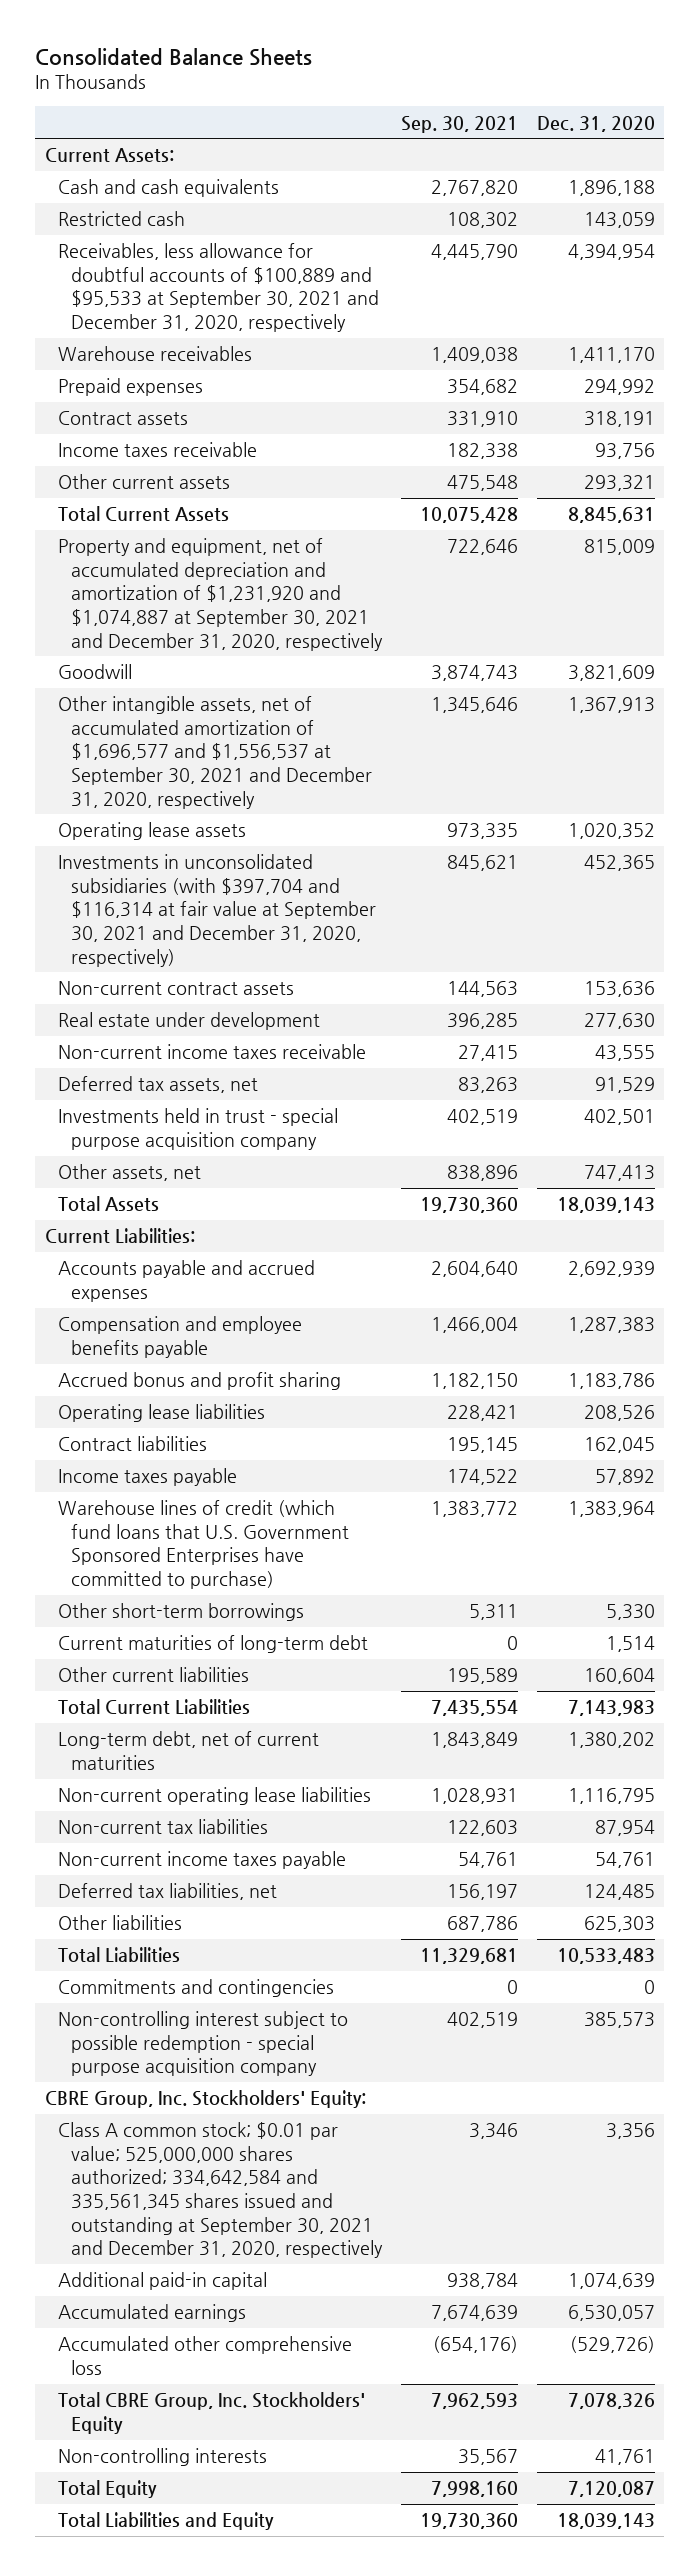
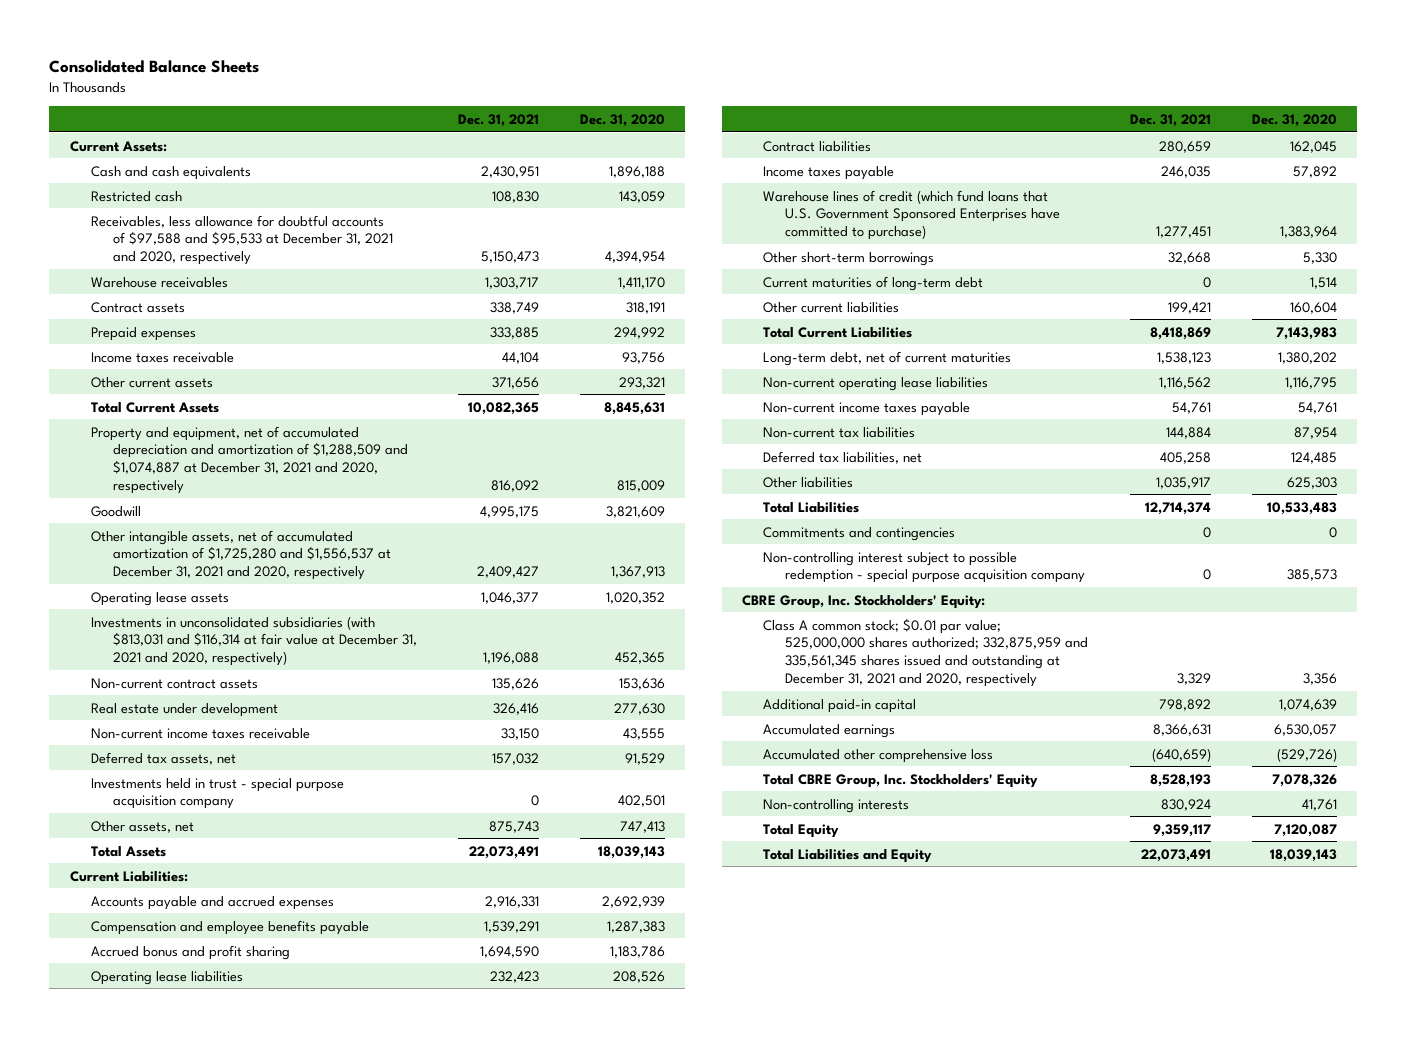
- | Sep. 30, 2021 | Dec. 31, 2020
+ | Dec. 31, 2021 | Dec. 31, 2020
- Receivables, less allowance for doubtful accounts of $100,889 and $95,533 at September 30, 2021 and December 31, 2020, respectively | 4,445,790 | 4,394,954
+ Receivables, less allowance for doubtful accounts of $97,588 and $95,533 at December 31, 2021 and 2020, respectively | 5,150,473 | 4,394,954
moved down: Prepaid expenses | 333,885 | 294,992
- Property and equipment, net of accumulated depreciation and amortization of $1,231,920 and $1,074,887 at September 30, 2021 and December 31, 2020, respectively | 722,646 | 815,009
+ Property and equipment, net of accumulated depreciation and amortization of $1,288,509 and $1,074,887 at December 31, 2021 and 2020, respectively | 816,092 | 815,009
- Other intangible assets, net of accumulated amortization of $1,696,577 and $1,556,537 at September 30, 2021 and December 31, 2020, respectively | 1,345,646 | 1,367,913
+ Other intangible assets, net of accumulated amortization of $1,725,280 and $1,556,537 at December 31, 2021 and 2020, respectively | 2,409,427 | 1,367,913
- Investments in unconsolidated subsidiaries (with $397,704 and $116,314 at fair value at September 30, 2021 and December 31, 2020, respectively) | 845,621 | 452,365
+ Investments in unconsolidated subsidiaries (with $813,031 and $116,314 at fair value at December 31, 2021 and 2020, respectively) | 1,196,088 | 452,365
moved down: Non-current tax liabilities | 144,884 | 87,954
- Class A common stock; $0.01 par value; 525,000,000 shares authorized; 334,642,584 and 335,561,345 shares issued and outstanding at September 30, 2021 and December 31, 2020, respectively | 3,346 | 3,356
+ Class A common stock; $0.01 par value; 525,000,000 shares authorized; 332,875,959 and 335,561,345 shares issued and outstanding at December 31, 2021 and 2020, respectively | 3,329 | 3,356

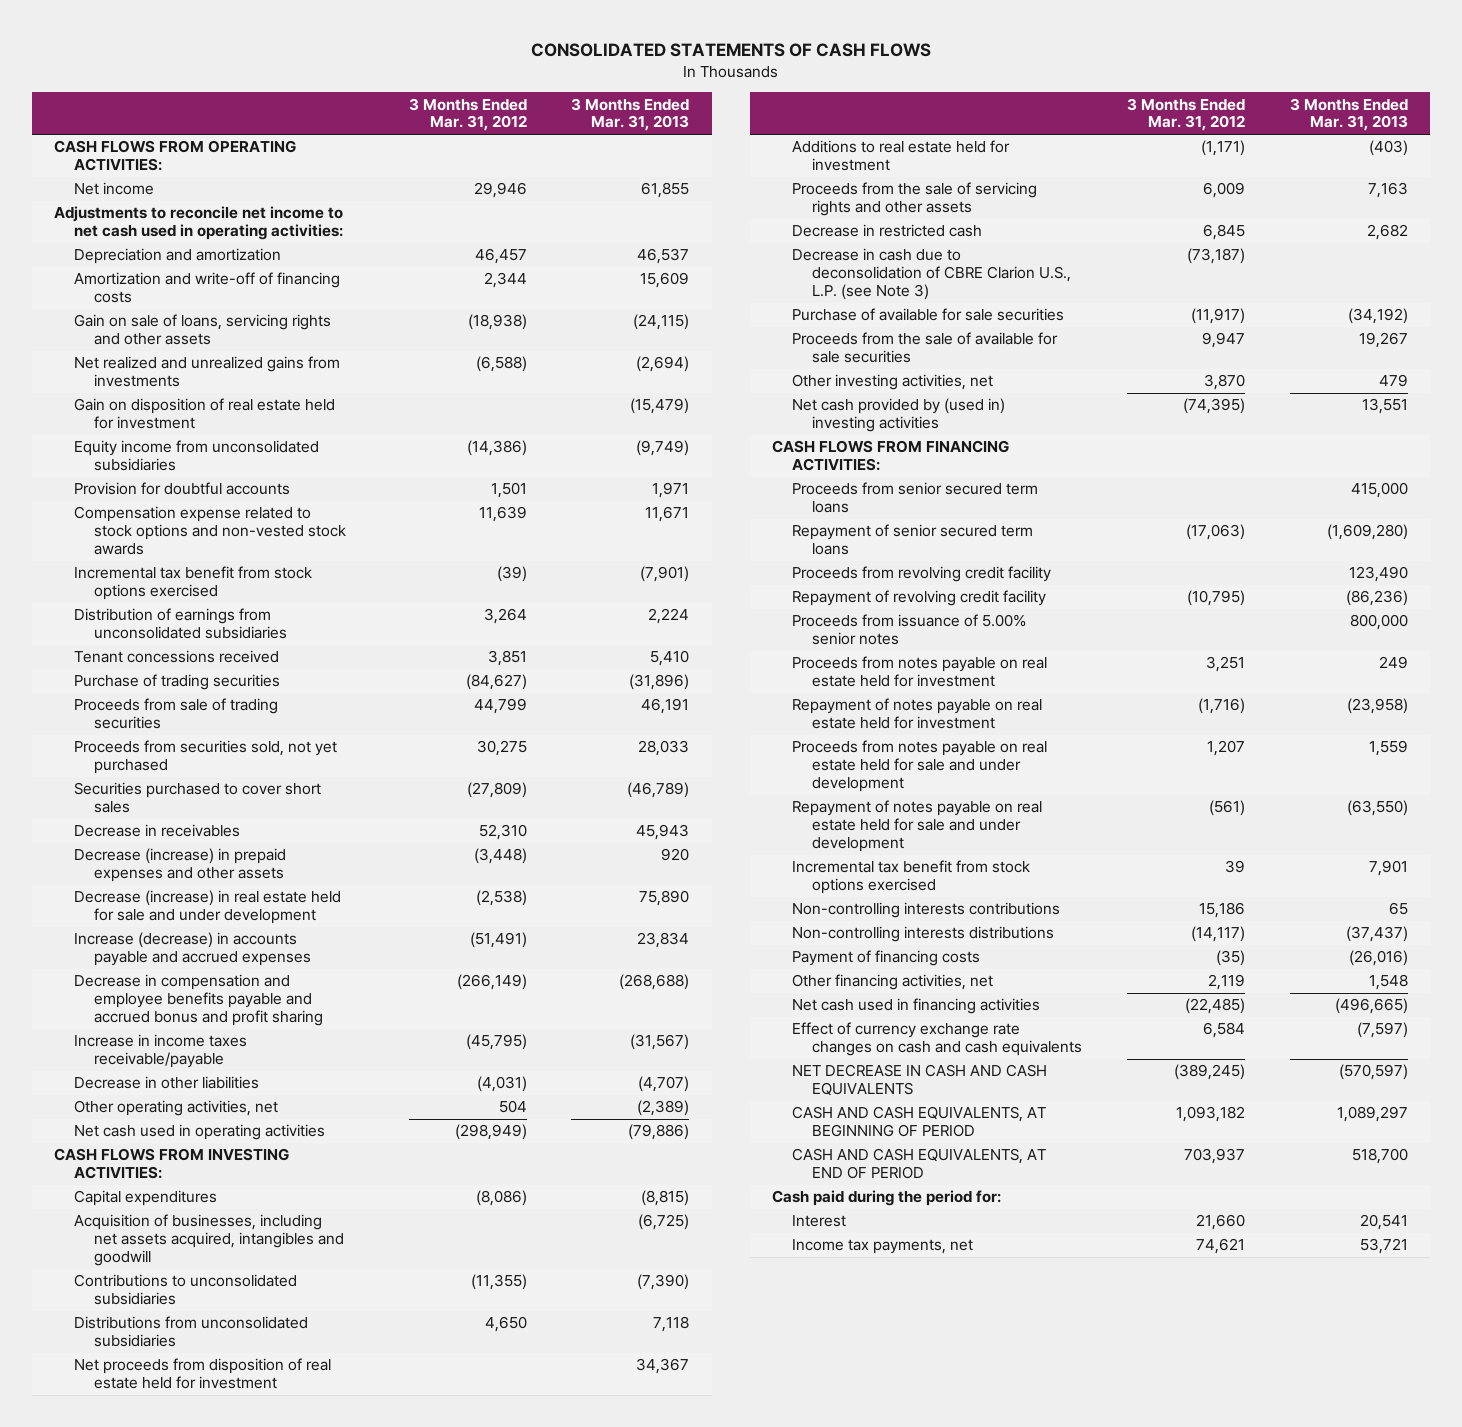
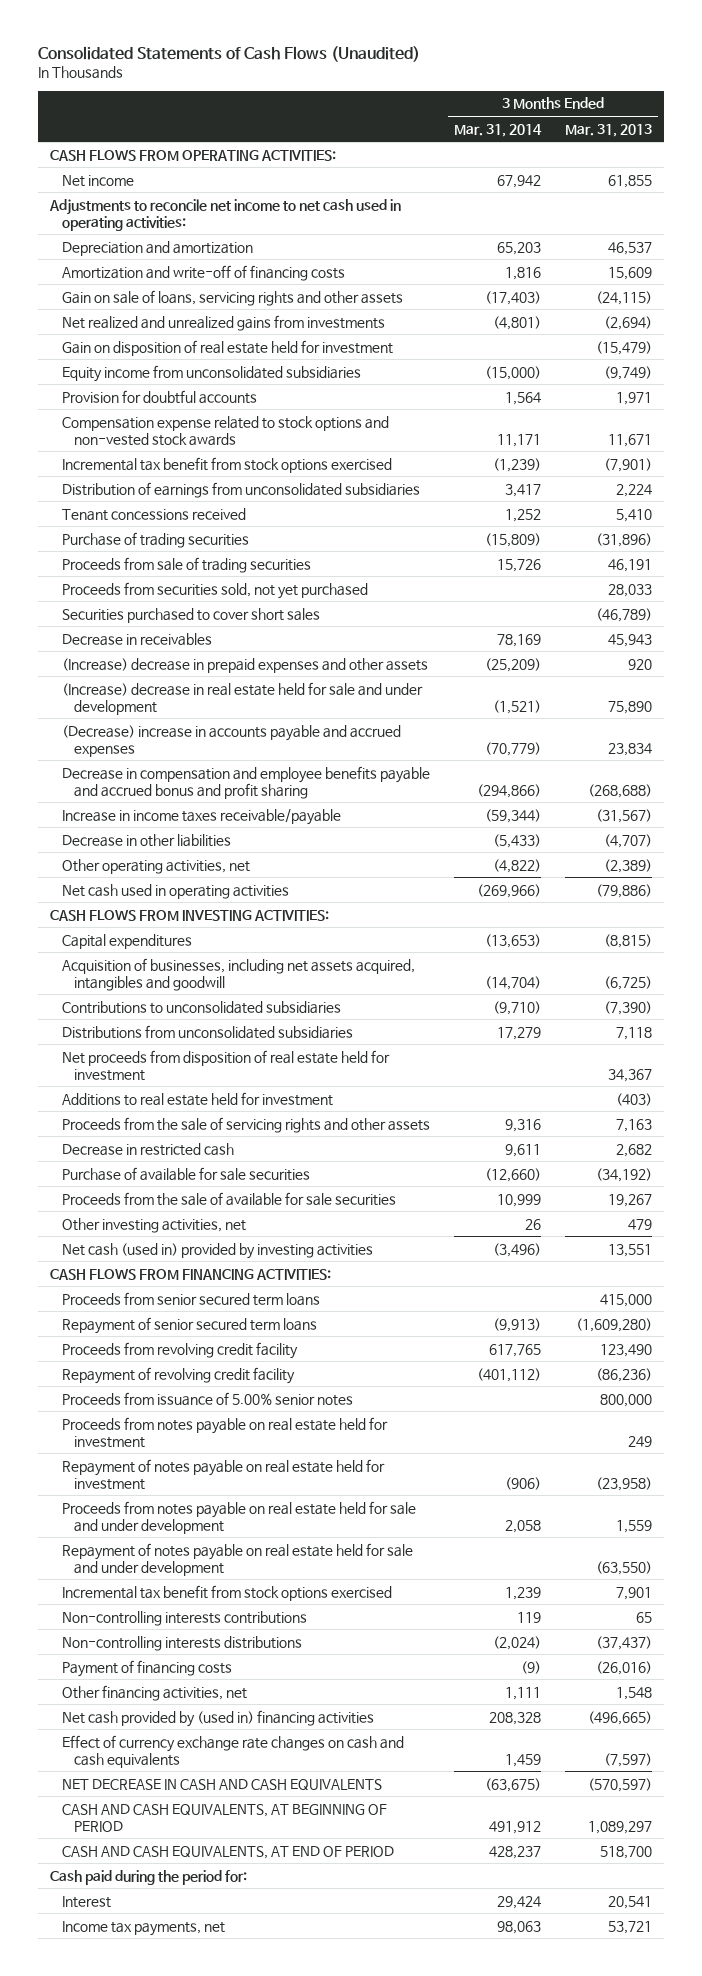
- CONSOLIDATED STATEMENTS OF CASH FLOWS
+ Consolidated Statements of Cash Flows (Unaudited)
- | 3 Months Ended Mar. 31, 2012 | 3 Months Ended Mar. 31, 2013
+ | 3 Months Ended Mar. 31, 2014 | 3 Months Ended Mar. 31, 2013
- Decrease (increase) in prepaid expenses and other assets | (3,448) | 920
- Decrease (increase) in real estate held for sale and under development | (2,538) | 75,890
- Increase (decrease) in accounts payable and accrued expenses | (51,491) | 23,834
+ (Increase) decrease in prepaid expenses and other assets | (25,209) | 920
+ (Increase) decrease in real estate held for sale and under development | (1,521) | 75,890
+ (Decrease) increase in accounts payable and accrued expenses | (70,779) | 23,834
- Decrease in cash due to deconsolidation of CBRE Clarion U.S., L.P. (see Note 3) | (73,187) |
- Net cash provided by (used in) investing activities | (74,395) | 13,551
+ Net cash (used in) provided by investing activities | (3,496) | 13,551
- Net cash used in financing activities | (22,485) | (496,665)
+ Net cash provided by (used in) financing activities | 208,328 | (496,665)

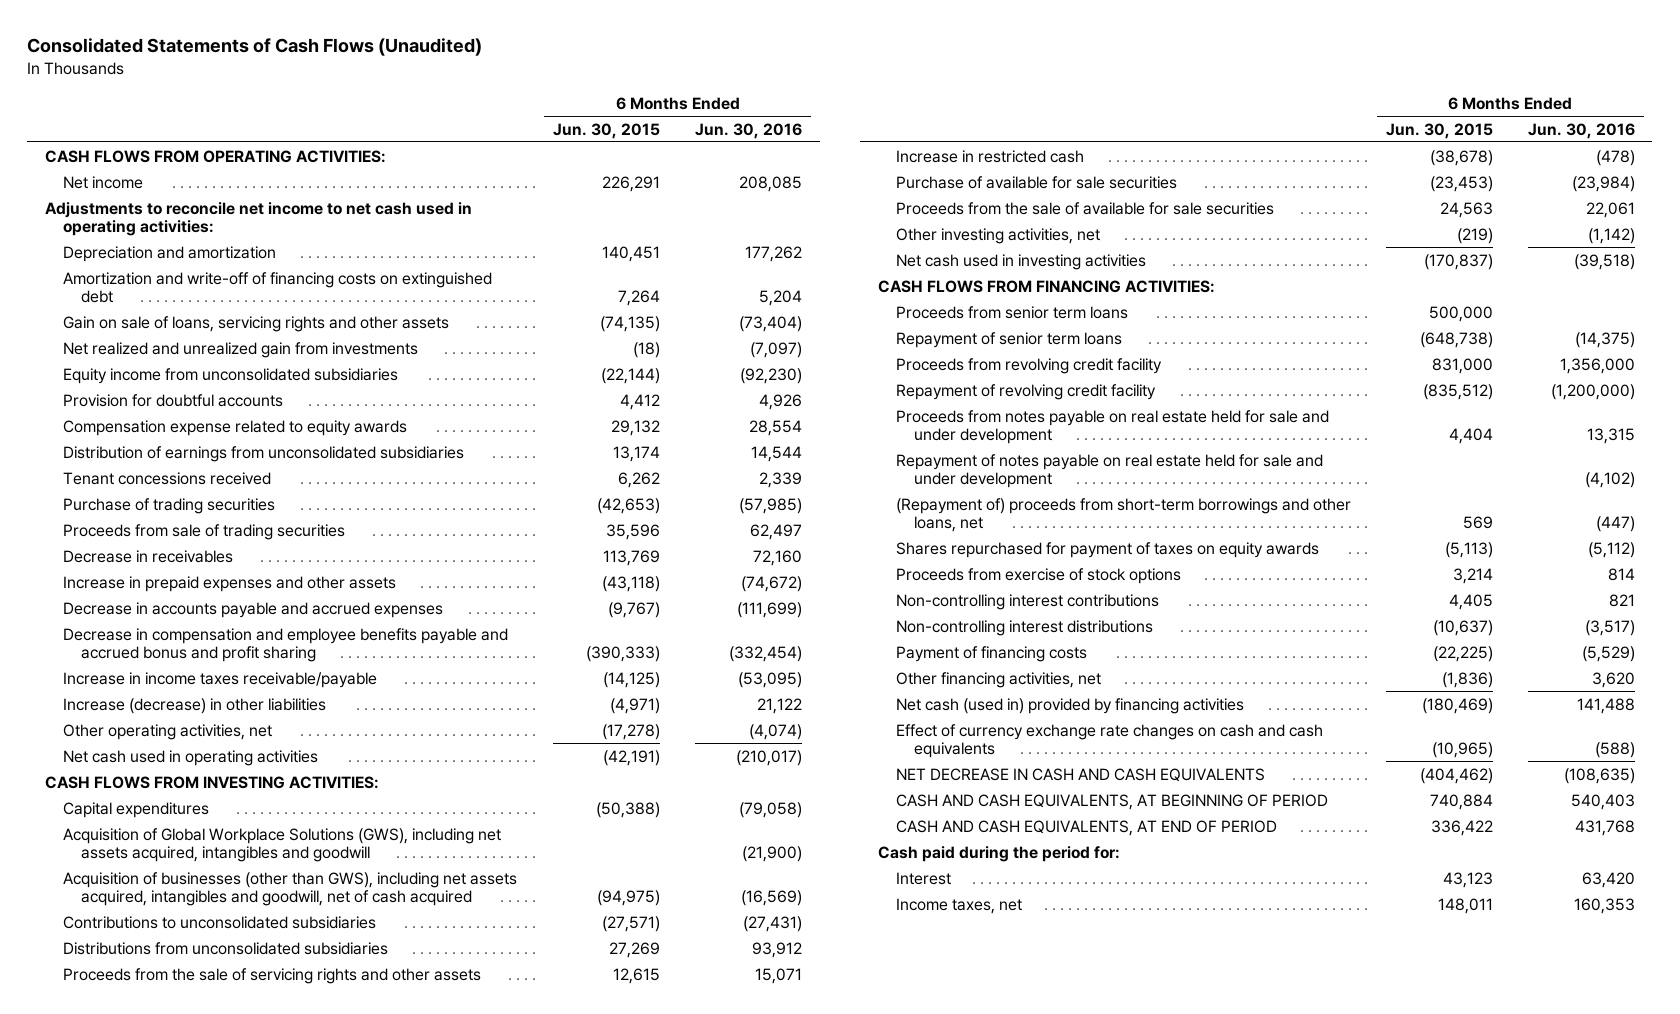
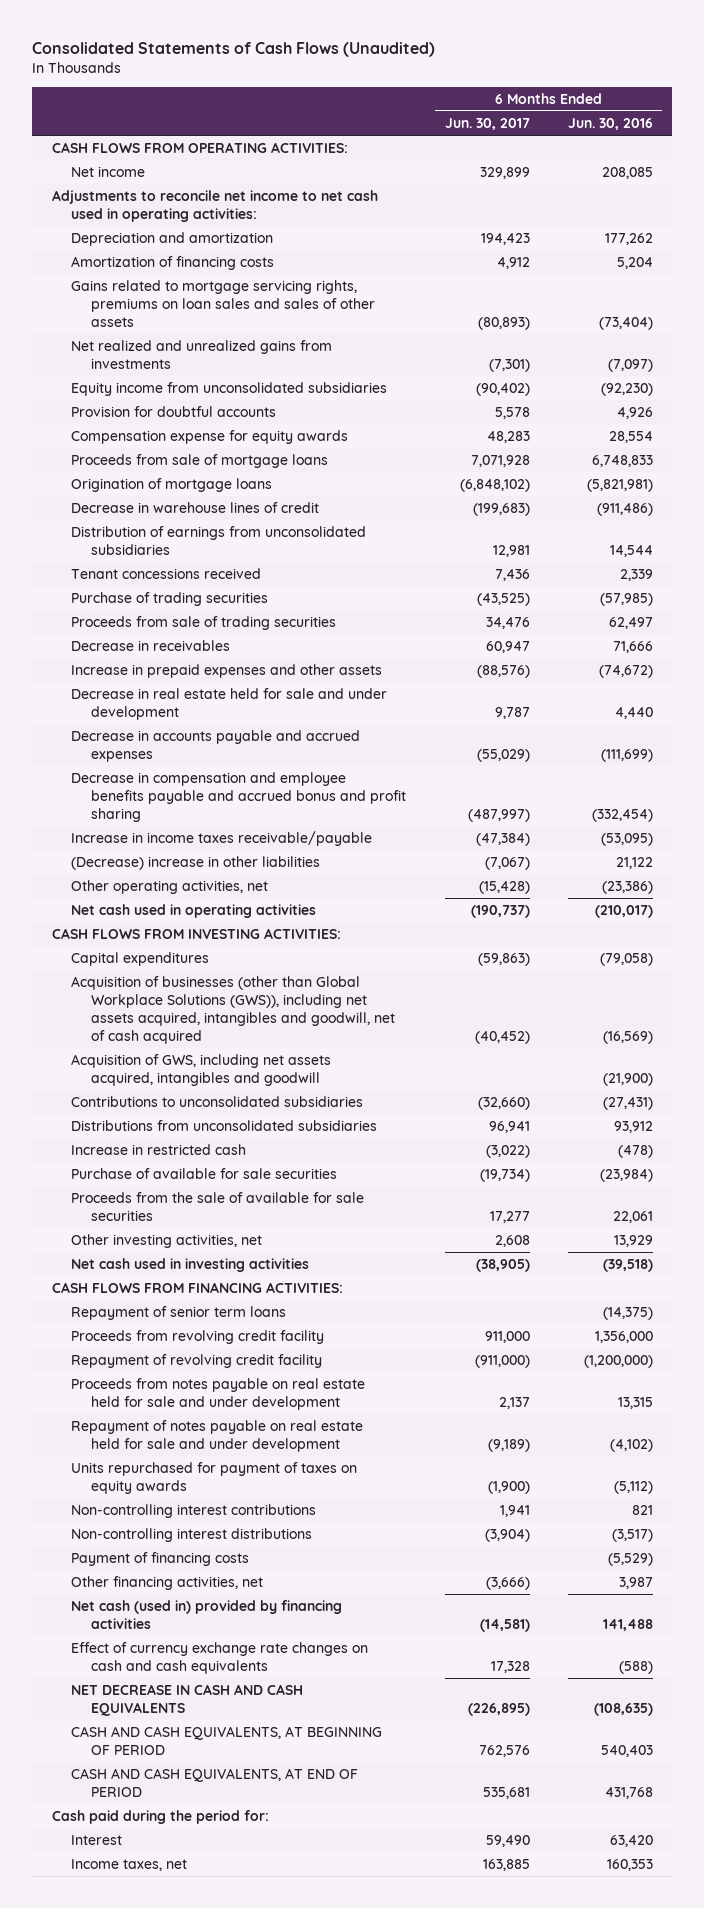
- | 6 Months Ended Jun. 30, 2015 | 6 Months Ended Jun. 30, 2016
+ | 6 Months Ended Jun. 30, 2017 | 6 Months Ended Jun. 30, 2016
- Amortization and write-off of financing costs on extinguished debt | 7,264 | 5,204
- Gain on sale of loans, servicing rights and other assets | (74,135) | (73,404)
- Net realized and unrealized gain from investments | (18) | (7,097)
+ Amortization of financing costs | 4,912 | 5,204
+ Gains related to mortgage servicing rights, premiums on loan sales and sales of other assets | (80,893) | (73,404)
+ Net realized and unrealized gains from investments | (7,301) | (7,097)
- Compensation expense related to equity awards | 29,132 | 28,554
+ Compensation expense for equity awards | 48,283 | 28,554
+ Proceeds from sale of mortgage loans | 7,071,928 | 6,748,833
+ Origination of mortgage loans | (6,848,102) | (5,821,981)
+ Decrease in warehouse lines of credit | (199,683) | (911,486)
- Decrease in receivables | 113,769 | 72,160
+ Decrease in receivables | 60,947 | 71,666
+ Decrease in real estate held for sale and under development | 9,787 | 4,440
- Increase (decrease) in other liabilities | (4,971) | 21,122
- Other operating activities, net | (17,278) | (4,074)
+ (Decrease) increase in other liabilities | (7,067) | 21,122
+ Other operating activities, net | (15,428) | (23,386)
- Acquisition of Global Workplace Solutions (GWS), including net assets acquired, intangibles and goodwill | | (21,900)
- Acquisition of businesses (other than GWS), including net assets acquired, intangibles and goodwill, net of cash acquired | (94,975) | (16,569)
+ Acquisition of businesses (other than Global Workplace Solutions (GWS)), including net assets acquired, intangibles and goodwill, net of cash acquired | (40,452) | (16,569)
+ Acquisition of GWS, including net assets acquired, intangibles and goodwill | | (21,900)
- Proceeds from the sale of servicing rights and other assets | 12,615 | 15,071
- Other investing activities, net | (219) | (1,142)
+ Other investing activities, net | 2,608 | 13,929
- Proceeds from senior term loans | 500,000 |
- (Repayment of) proceeds from short-term borrowings and other loans, net | 569 | (447)
- Shares repurchased for payment of taxes on equity awards | (5,113) | (5,112)
- Proceeds from exercise of stock options | 3,214 | 814
+ Units repurchased for payment of taxes on equity awards | (1,900) | (5,112)
- Other financing activities, net | (1,836) | 3,620
+ Other financing activities, net | (3,666) | 3,987

